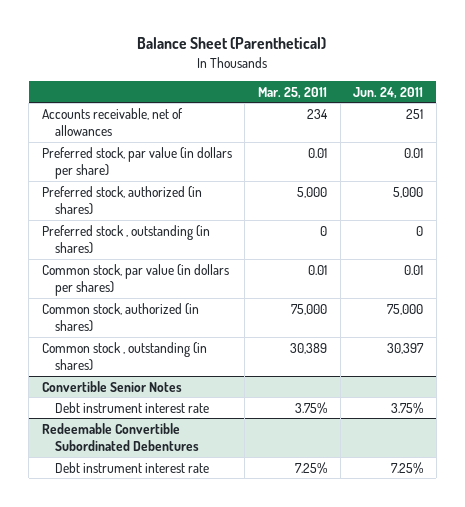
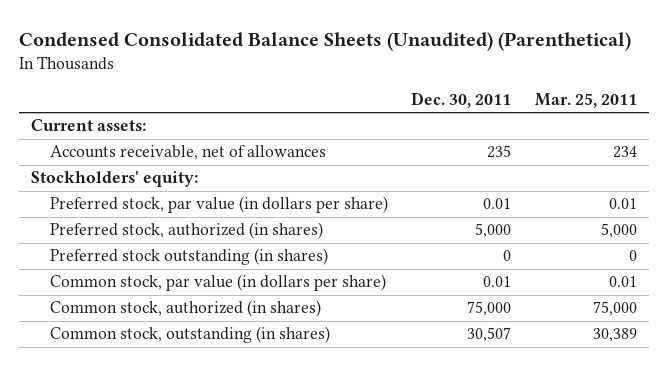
- Balance Sheet (Parenthetical)
+ Condensed Consolidated Balance Sheets (Unaudited) (Parenthetical)
- | Mar. 25, 2011 | Jun. 24, 2011
+ | Dec. 30, 2011 | Mar. 25, 2011
+ Current assets:
+ Stockholders' equity:
- Preferred stock , outstanding (in shares) | 0 | 0
- Common stock, par value (in dollars per shares) | 0.01 | 0.01
+ Preferred stock outstanding (in shares) | 0 | 0
+ Common stock, par value (in dollars per share) | 0.01 | 0.01
- Common stock , outstanding (in shares) | 30,389 | 30,397
- Convertible Senior Notes
- Debt instrument interest rate | 3.75% | 3.75%
- Redeemable Convertible Subordinated Debentures
- Debt instrument interest rate | 7.25% | 7.25%
+ Common stock, outstanding (in shares) | 30,507 | 30,389

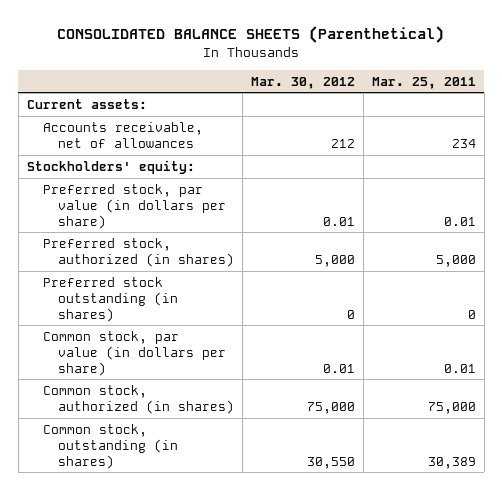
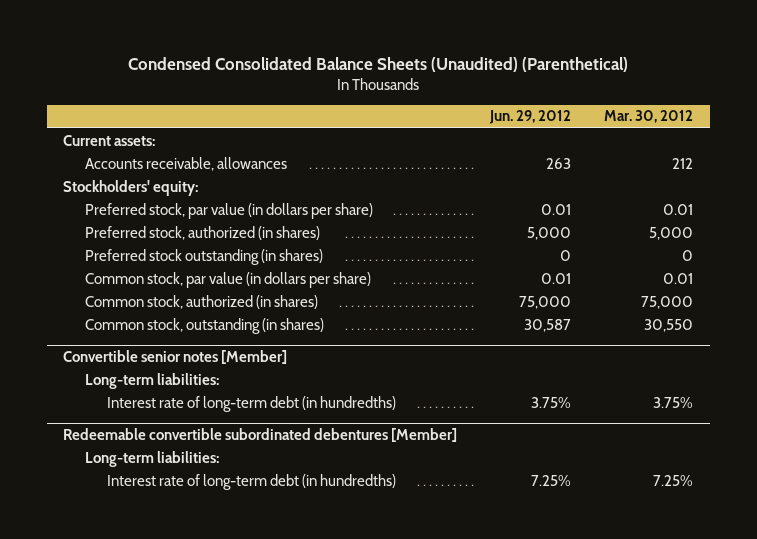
- CONSOLIDATED BALANCE SHEETS (Parenthetical)
+ Condensed Consolidated Balance Sheets (Unaudited) (Parenthetical)
- | Mar. 30, 2012 | Mar. 25, 2011
+ | Jun. 29, 2012 | Mar. 30, 2012
- Accounts receivable, net of allowances | 212 | 234
+ Accounts receivable, allowances | 263 | 212
+ Convertible senior notes [Member]
+ Long-term liabilities:
+ Interest rate of long-term debt (in hundredths) | 3.75% | 3.75%
+ Redeemable convertible subordinated debentures [Member]
+ Long-term liabilities:
+ Interest rate of long-term debt (in hundredths) | 7.25% | 7.25%

